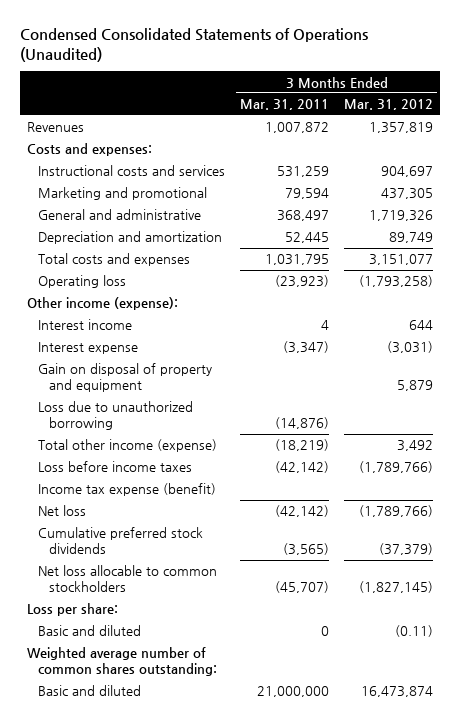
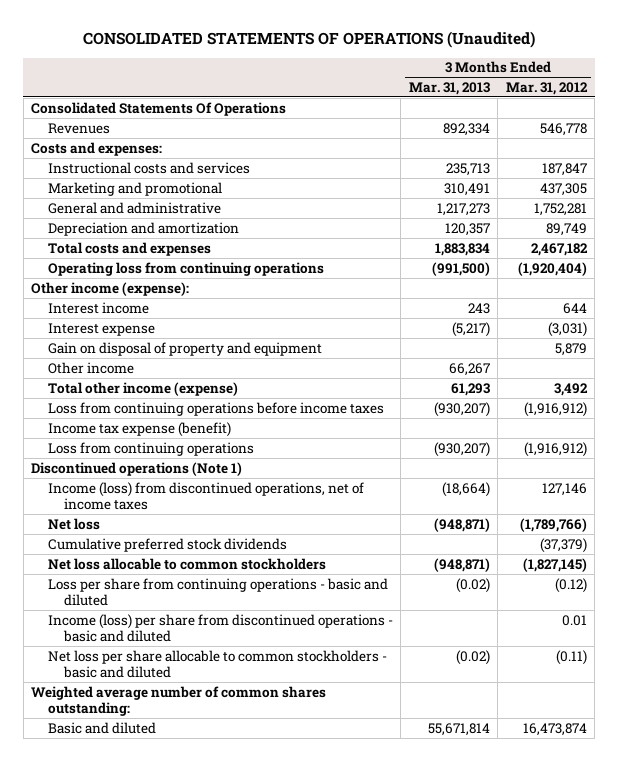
- Condensed Consolidated Statements of Operations (Unaudited)
+ CONSOLIDATED STATEMENTS OF OPERATIONS (Unaudited)
- | 3 Months Ended Mar. 31, 2011 | 3 Months Ended Mar. 31, 2012
+ | 3 Months Ended Mar. 31, 2013 | 3 Months Ended Mar. 31, 2012
- Revenues | 1,007,872 | 1,357,819
+ Consolidated Statements Of Operations
+ Revenues | 892,334 | 546,778
- Instructional costs and services | 531,259 | 904,697
+ Instructional costs and services | 235,713 | 187,847
- General and administrative | 368,497 | 1,719,326
+ General and administrative | 1,217,273 | 1,752,281
- Total costs and expenses | 1,031,795 | 3,151,077
- Operating loss | (23,923) | (1,793,258)
+ Total costs and expenses | 1,883,834 | 2,467,182
+ Operating loss from continuing operations | (991,500) | (1,920,404)
- Loss due to unauthorized borrowing | (14,876) |
+ Other income | 66,267 |
- Loss before income taxes | (42,142) | (1,789,766)
+ Loss from continuing operations before income taxes | (930,207) | (1,916,912)
+ Loss from continuing operations | (930,207) | (1,916,912)
+ Discontinued operations (Note 1)
+ Income (loss) from discontinued operations, net of income taxes | (18,664) | 127,146
- Loss per share:
- Basic and diluted | 0 | (0.11)
+ Loss per share from continuing operations - basic and diluted | (0.02) | (0.12)
+ Income (loss) per share from discontinued operations - basic and diluted | | 0.01
+ Net loss per share allocable to common stockholders - basic and diluted | (0.02) | (0.11)

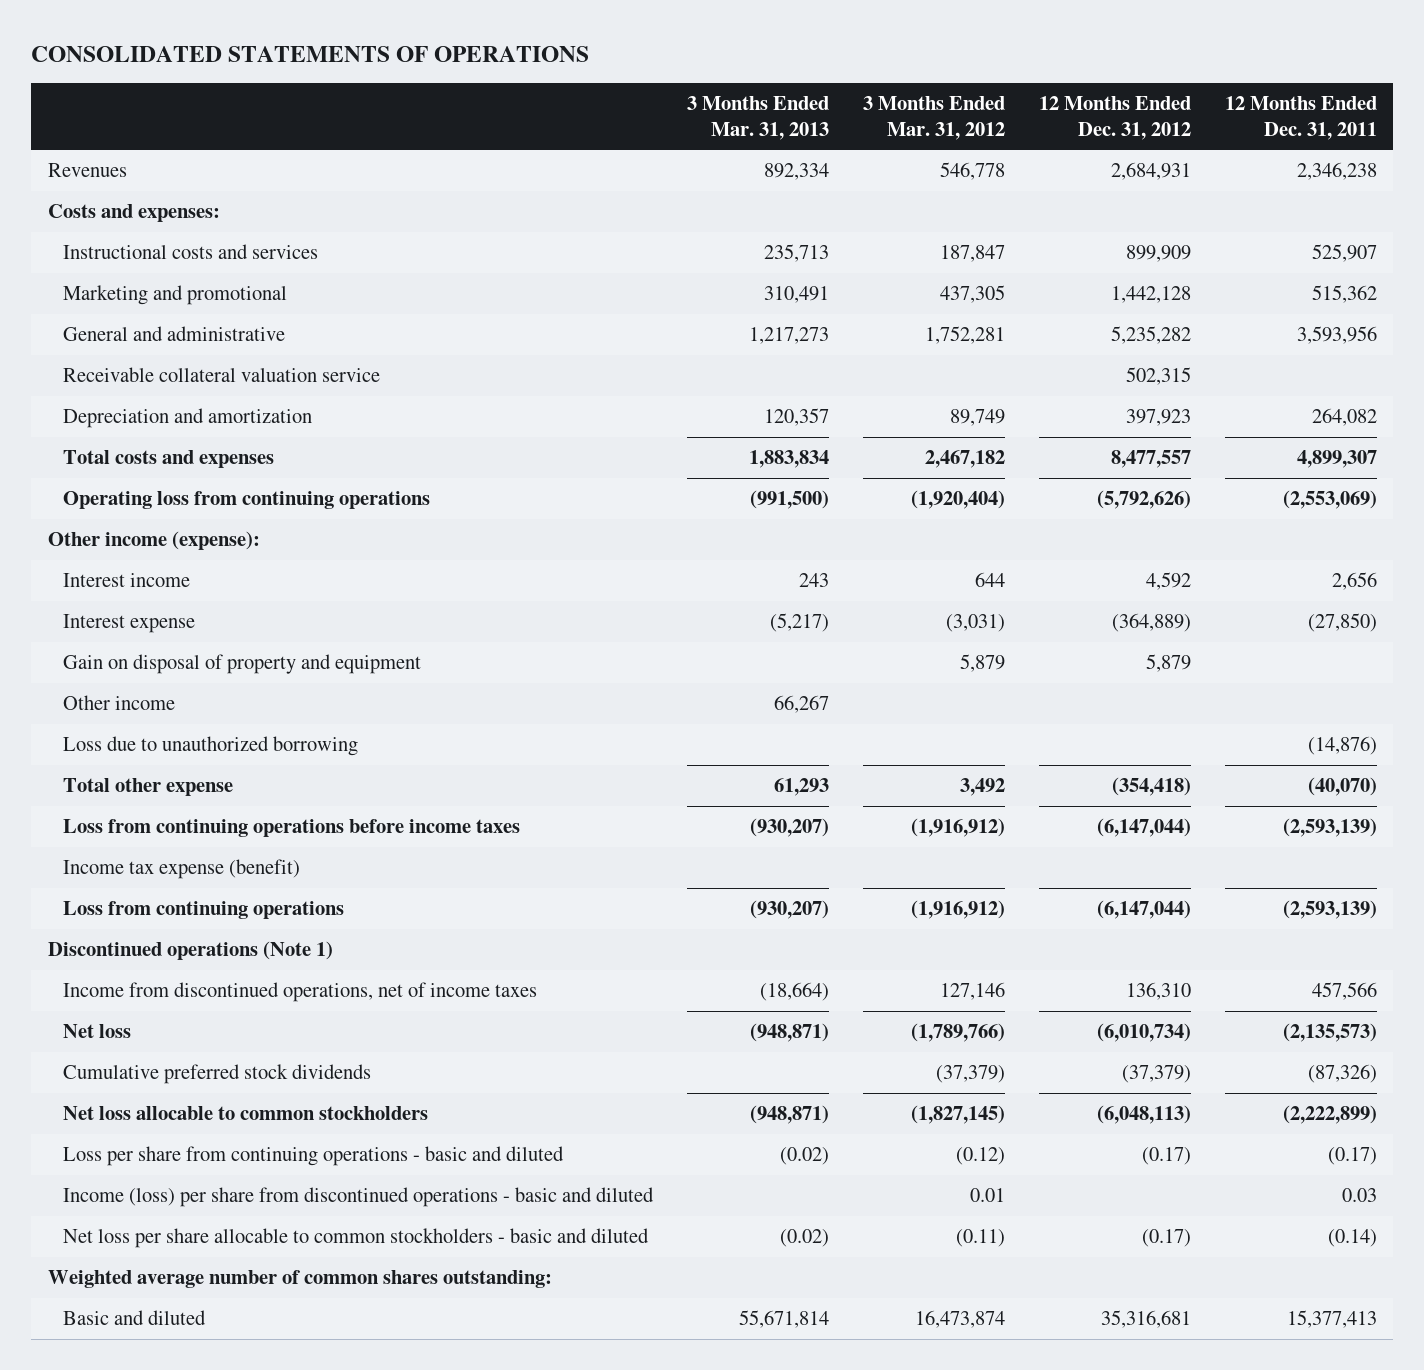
- CONSOLIDATED STATEMENTS OF OPERATIONS (Unaudited)
+ CONSOLIDATED STATEMENTS OF OPERATIONS
- | 3 Months Ended Mar. 31, 2013 | 3 Months Ended Mar. 31, 2012
+ | 3 Months Ended Mar. 31, 2013 | 3 Months Ended Mar. 31, 2012 | 12 Months Ended Dec. 31, 2012 | 12 Months Ended Dec. 31, 2011
- Consolidated Statements Of Operations
+ Receivable collateral valuation service | | | 502,315 |
- Total other income (expense) | 61,293 | 3,492
+ Loss due to unauthorized borrowing | | | | (14,876)
+ Total other expense | 61,293 | 3,492 | (354,418) | (40,070)
- Income (loss) from discontinued operations, net of income taxes | (18,664) | 127,146
+ Income from discontinued operations, net of income taxes | (18,664) | 127,146 | 136,310 | 457,566

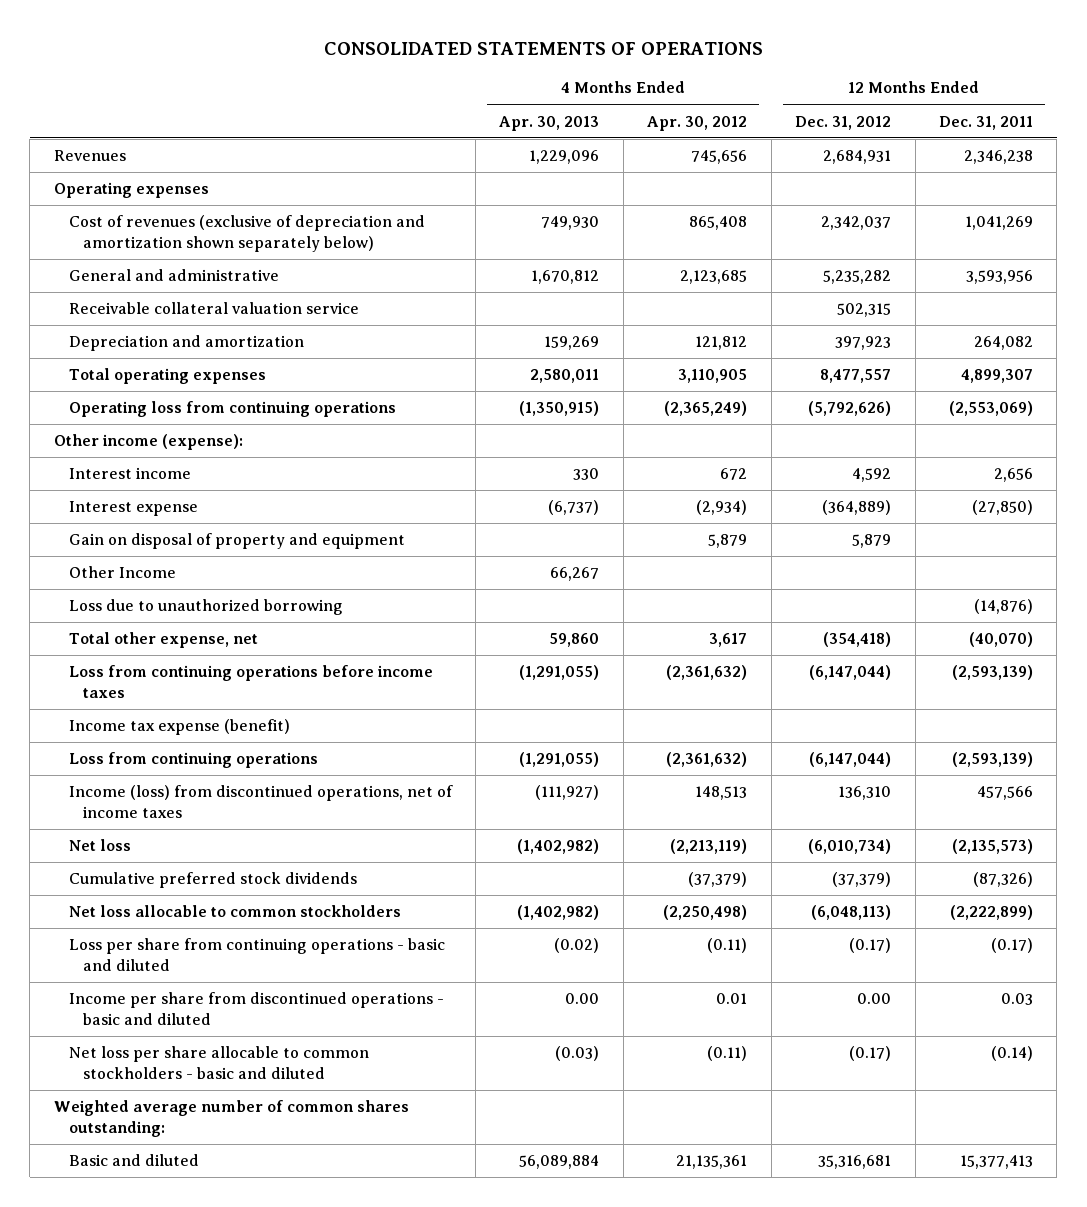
- | 3 Months Ended Mar. 31, 2013 | 3 Months Ended Mar. 31, 2012 | 12 Months Ended Dec. 31, 2012 | 12 Months Ended Dec. 31, 2011
+ | 4 Months Ended Apr. 30, 2013 | 4 Months Ended Apr. 30, 2012 | 12 Months Ended Dec. 31, 2012 | 12 Months Ended Dec. 31, 2011
- Costs and expenses:
- Instructional costs and services | 235,713 | 187,847 | 899,909 | 525,907
- Marketing and promotional | 310,491 | 437,305 | 1,442,128 | 515,362
+ Operating expenses
+ Cost of revenues (exclusive of depreciation and amortization shown separately below) | 749,930 | 865,408 | 2,342,037 | 1,041,269
- Total costs and expenses | 1,883,834 | 2,467,182 | 8,477,557 | 4,899,307
+ Total operating expenses | 2,580,011 | 3,110,905 | 8,477,557 | 4,899,307
- Other income | 66,267 | | |
+ Other Income | 66,267 | | |
- Total other expense | 61,293 | 3,492 | (354,418) | (40,070)
+ Total other expense, net | 59,860 | 3,617 | (354,418) | (40,070)
- Discontinued operations (Note 1)
- Income from discontinued operations, net of income taxes | (18,664) | 127,146 | 136,310 | 457,566
+ Income (loss) from discontinued operations, net of income taxes | (111,927) | 148,513 | 136,310 | 457,566
- Income (loss) per share from discontinued operations - basic and diluted | | 0.01 | | 0.03
+ Income per share from discontinued operations - basic and diluted | 0.00 | 0.01 | 0.00 | 0.03

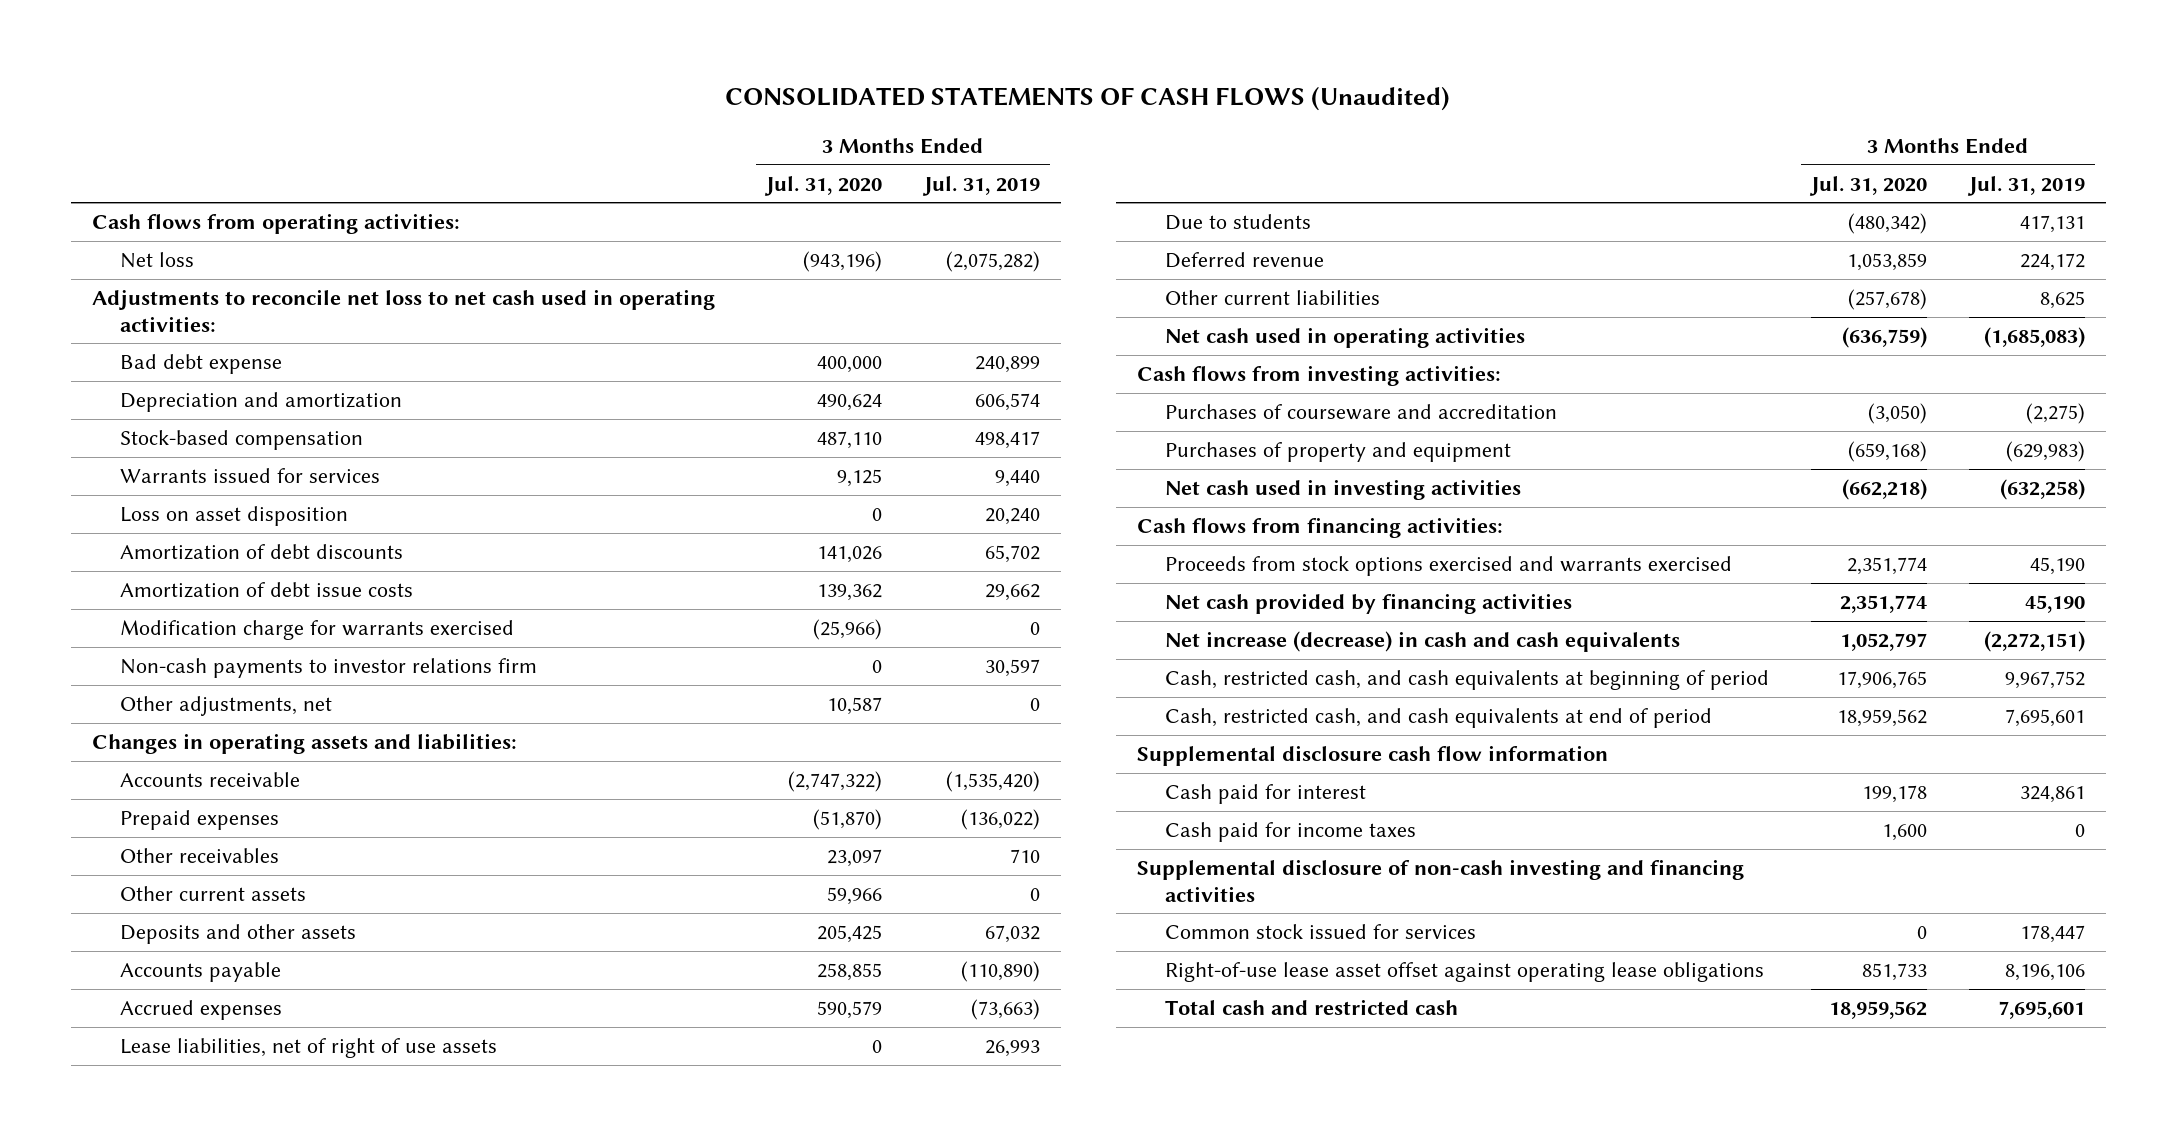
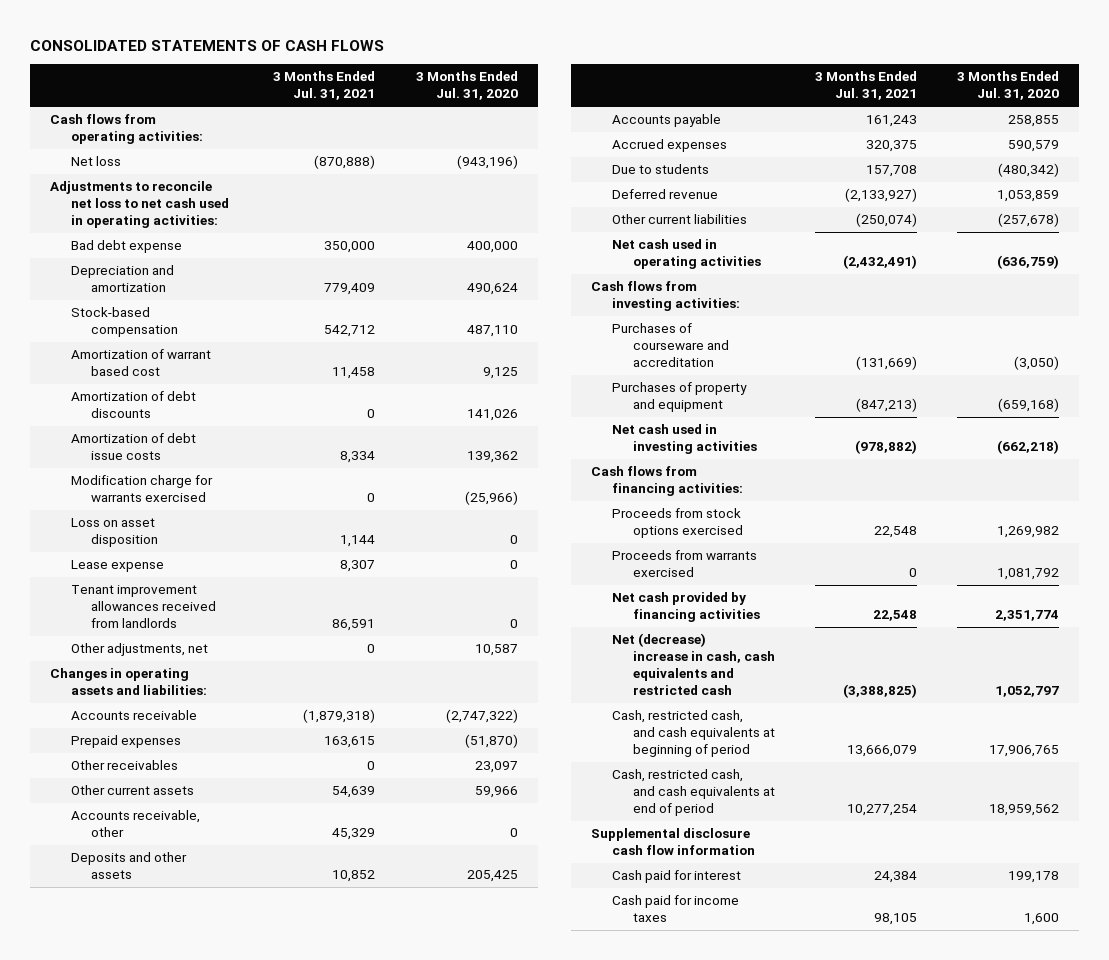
- CONSOLIDATED STATEMENTS OF CASH FLOWS (Unaudited)
+ CONSOLIDATED STATEMENTS OF CASH FLOWS
- | 3 Months Ended Jul. 31, 2020 | 3 Months Ended Jul. 31, 2019
+ | 3 Months Ended Jul. 31, 2021 | 3 Months Ended Jul. 31, 2020
- Warrants issued for services | 9,125 | 9,440
+ Amortization of warrant based cost | 11,458 | 9,125
- Non-cash payments to investor relations firm | 0 | 30,597
moved down: Loss on asset disposition | 1,144 | 0
+ Lease expense | 8,307 | 0
+ Tenant improvement allowances received from landlords | 86,591 | 0
+ Accounts receivable, other | 45,329 | 0
- Lease liabilities, net of right of use assets | 0 | 26,993
- Proceeds from stock options exercised and warrants exercised | 2,351,774 | 45,190
+ Proceeds from stock options exercised | 22,548 | 1,269,982
+ Proceeds from warrants exercised | 0 | 1,081,792
- Net increase (decrease) in cash and cash equivalents | 1,052,797 | (2,272,151)
+ Net (decrease) increase in cash, cash equivalents and restricted cash | (3,388,825) | 1,052,797
- Supplemental disclosure of non-cash investing and financing activities
- Common stock issued for services | 0 | 178,447
- Right-of-use lease asset offset against operating lease obligations | 851,733 | 8,196,106
- Total cash and restricted cash | 18,959,562 | 7,695,601

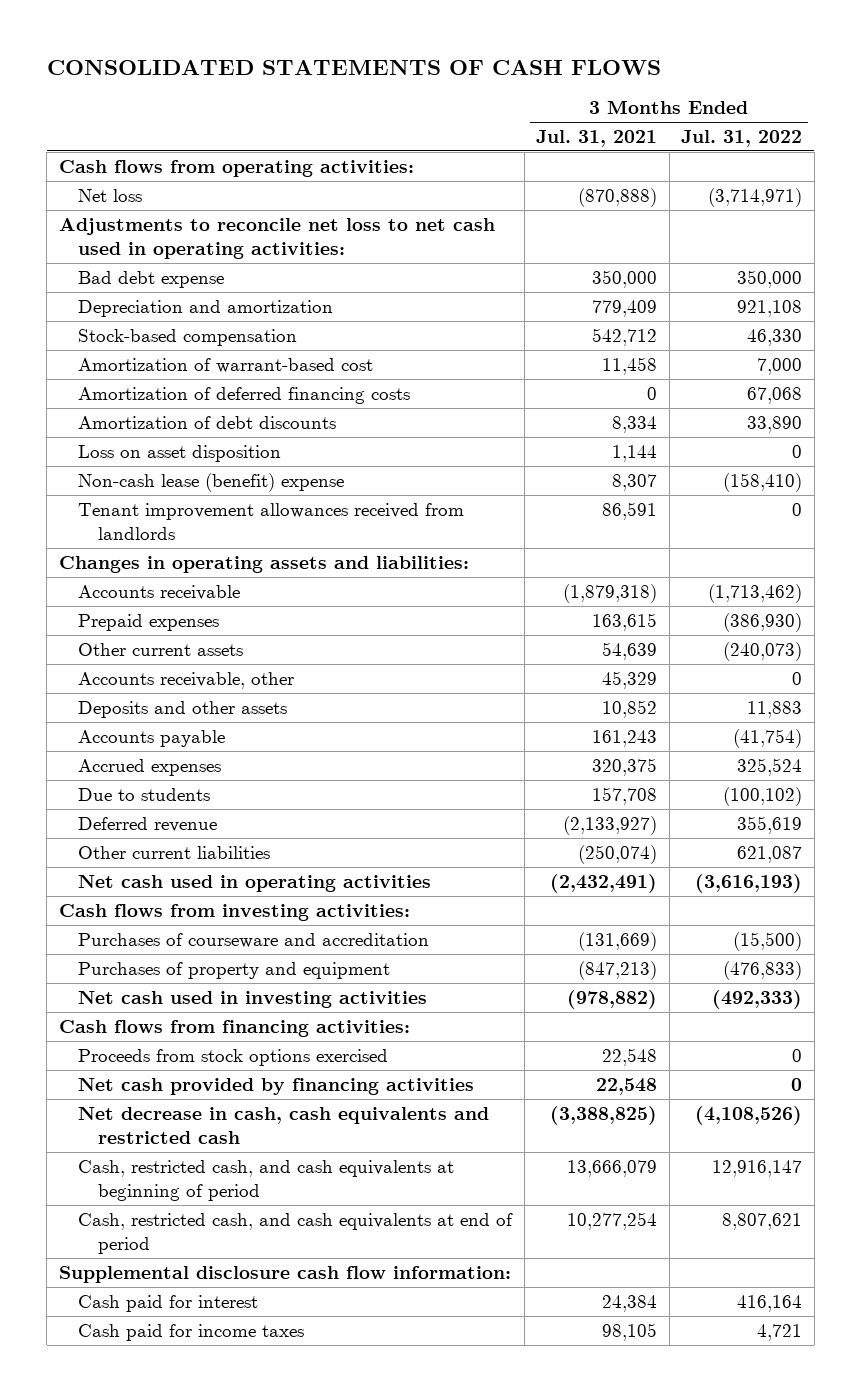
- | 3 Months Ended Jul. 31, 2021 | 3 Months Ended Jul. 31, 2020
+ | 3 Months Ended Jul. 31, 2021 | 3 Months Ended Jul. 31, 2022
- Amortization of warrant based cost | 11,458 | 9,125
- Amortization of debt discounts | 0 | 141,026
- Amortization of debt issue costs | 8,334 | 139,362
- Modification charge for warrants exercised | 0 | (25,966)
+ Amortization of warrant-based cost | 11,458 | 7,000
+ Amortization of deferred financing costs | 0 | 67,068
+ Amortization of debt discounts | 8,334 | 33,890
- Lease expense | 8,307 | 0
+ Non-cash lease (benefit) expense | 8,307 | (158,410)
- Other adjustments, net | 0 | 10,587
- Other receivables | 0 | 23,097
- Proceeds from warrants exercised | 0 | 1,081,792
- Net (decrease) increase in cash, cash equivalents and restricted cash | (3,388,825) | 1,052,797
+ Net decrease in cash, cash equivalents and restricted cash | (3,388,825) | (4,108,526)
- Supplemental disclosure cash flow information
+ Supplemental disclosure cash flow information:

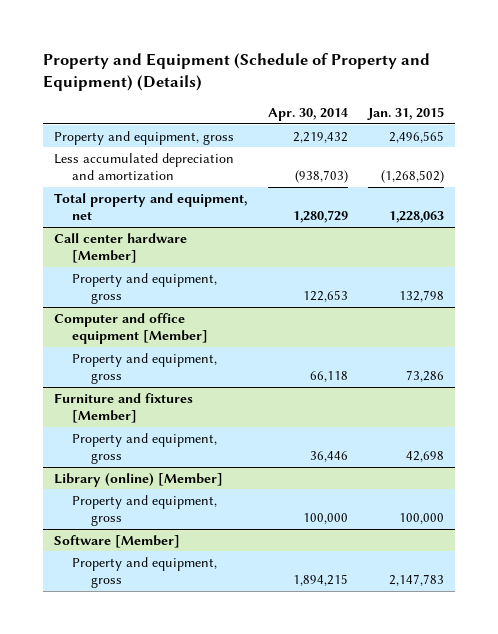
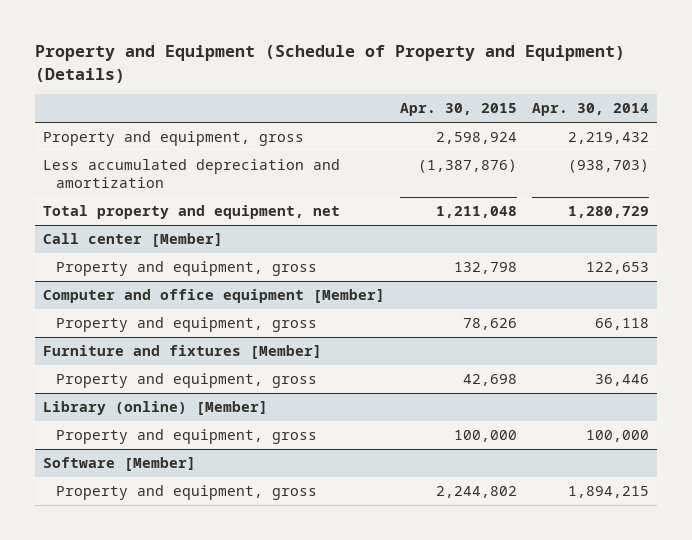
- | Apr. 30, 2014 | Jan. 31, 2015
+ | Apr. 30, 2015 | Apr. 30, 2014
- Call center hardware [Member]
+ Call center [Member]

